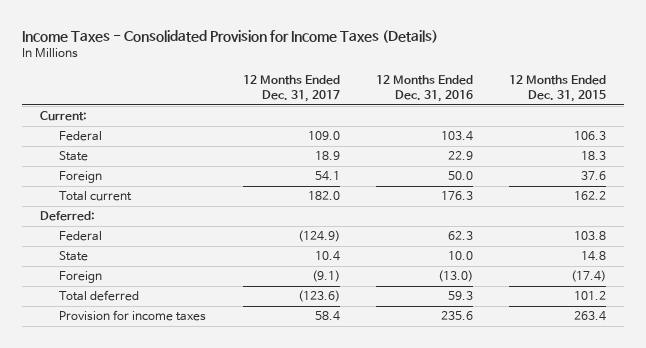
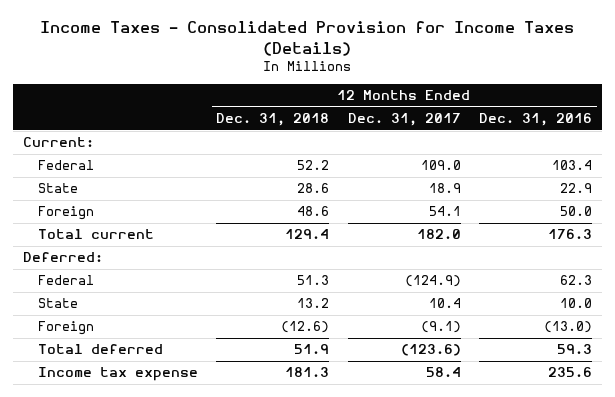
- | 12 Months Ended Dec. 31, 2017 | 12 Months Ended Dec. 31, 2016 | 12 Months Ended Dec. 31, 2015
+ | 12 Months Ended Dec. 31, 2018 | 12 Months Ended Dec. 31, 2017 | 12 Months Ended Dec. 31, 2016
- Provision for income taxes | 58.4 | 235.6 | 263.4
+ Income tax expense | 181.3 | 58.4 | 235.6

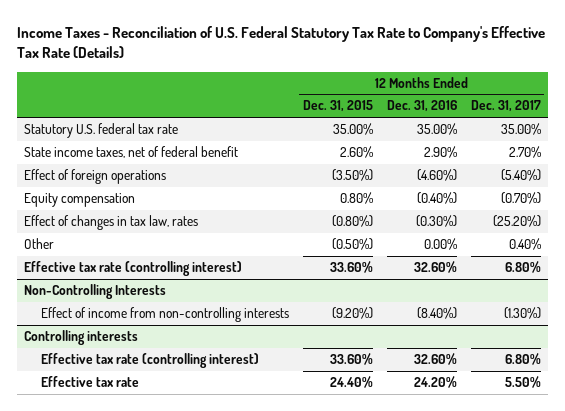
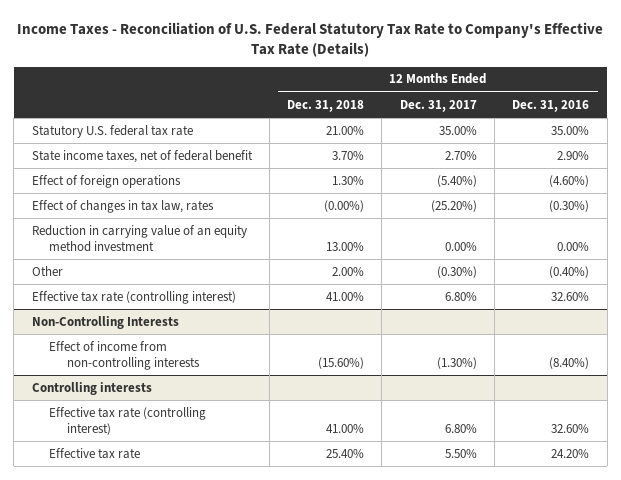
- | 12 Months Ended Dec. 31, 2015 | 12 Months Ended Dec. 31, 2016 | 12 Months Ended Dec. 31, 2017
+ | 12 Months Ended Dec. 31, 2018 | 12 Months Ended Dec. 31, 2017 | 12 Months Ended Dec. 31, 2016
- Equity compensation | 0.80% | (0.40%) | (0.70%)
- Other | (0.50%) | 0.00% | 0.40%
+ Reduction in carrying value of an equity method investment | 13.00% | 0.00% | 0.00%
+ Other | 2.00% | (0.30%) | (0.40%)

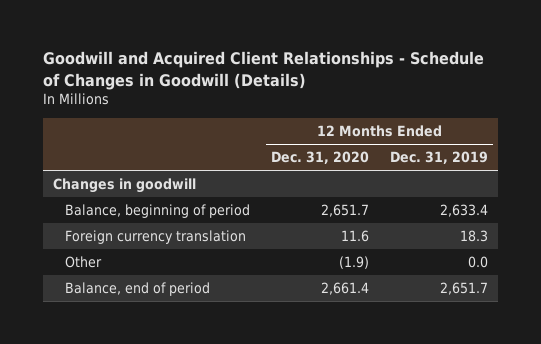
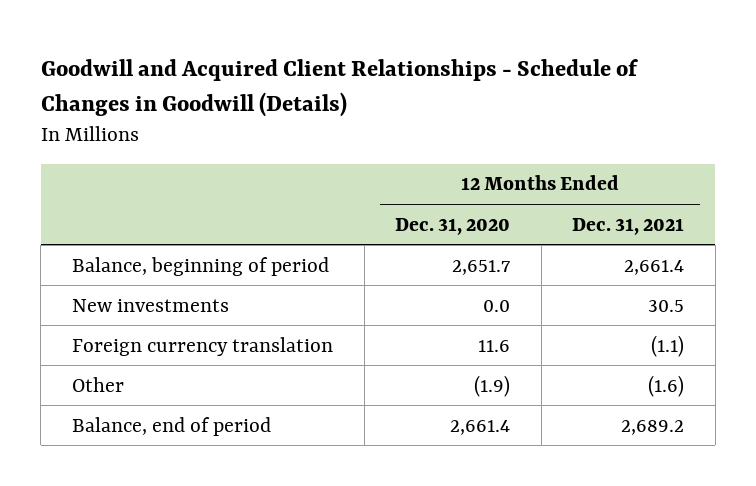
- | 12 Months Ended Dec. 31, 2020 | 12 Months Ended Dec. 31, 2019
+ | 12 Months Ended Dec. 31, 2020 | 12 Months Ended Dec. 31, 2021
- Changes in goodwill
+ New investments | 0.0 | 30.5

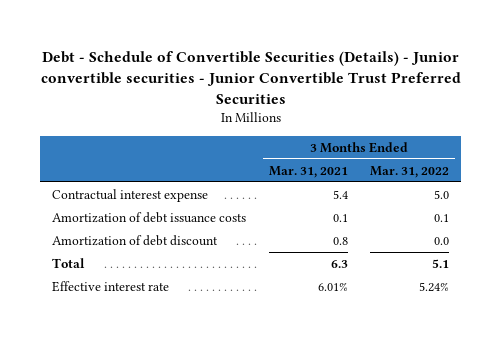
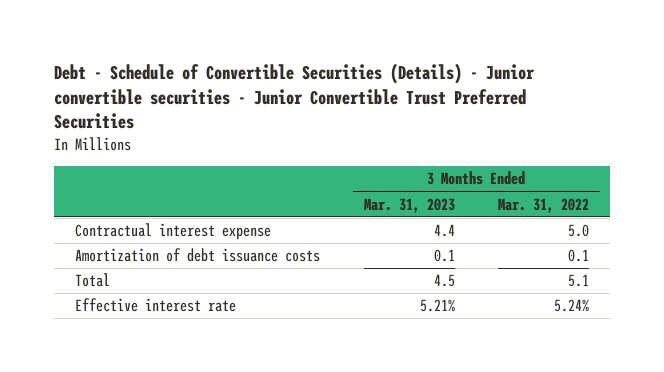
- | 3 Months Ended Mar. 31, 2021 | 3 Months Ended Mar. 31, 2022
+ | 3 Months Ended Mar. 31, 2023 | 3 Months Ended Mar. 31, 2022
- Amortization of debt discount | 0.8 | 0.0

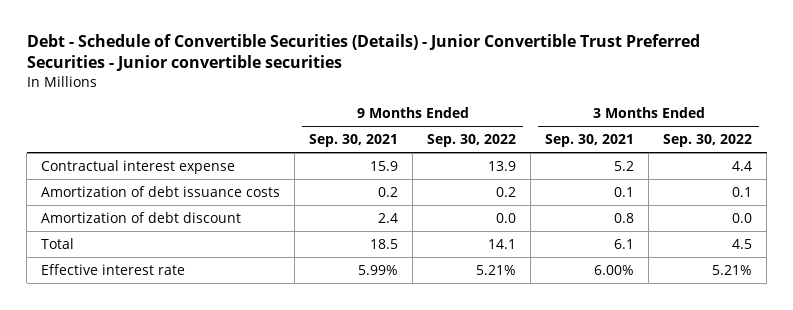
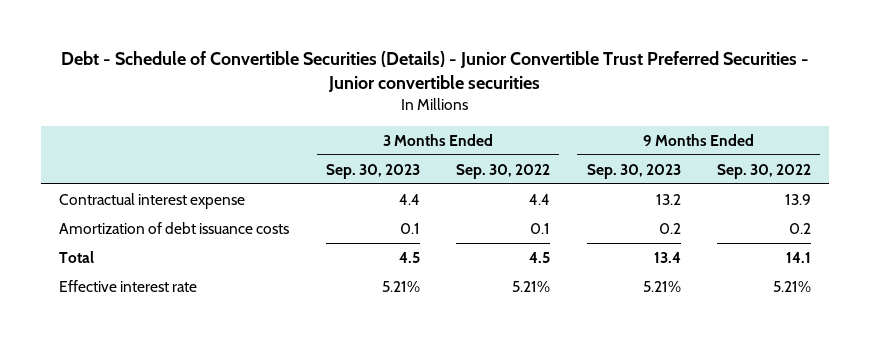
- | 9 Months Ended Sep. 30, 2021 | 9 Months Ended Sep. 30, 2022 | 3 Months Ended Sep. 30, 2021 | 3 Months Ended Sep. 30, 2022
+ | 3 Months Ended Sep. 30, 2023 | 3 Months Ended Sep. 30, 2022 | 9 Months Ended Sep. 30, 2023 | 9 Months Ended Sep. 30, 2022
- Amortization of debt discount | 2.4 | 0.0 | 0.8 | 0.0

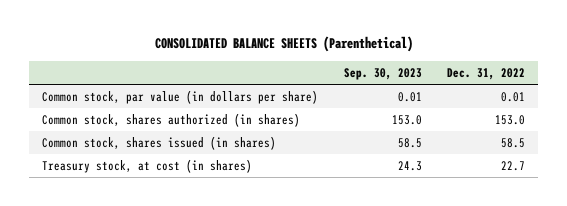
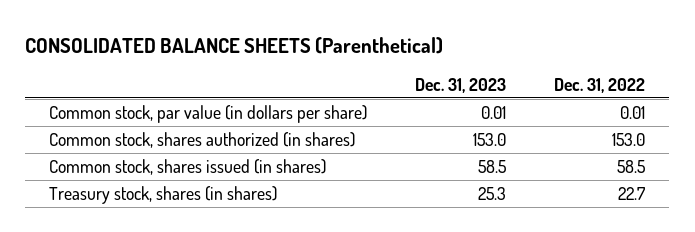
- | Sep. 30, 2023 | Dec. 31, 2022
+ | Dec. 31, 2023 | Dec. 31, 2022
- Treasury stock, at cost (in shares) | 24.3 | 22.7
+ Treasury stock, shares (in shares) | 25.3 | 22.7

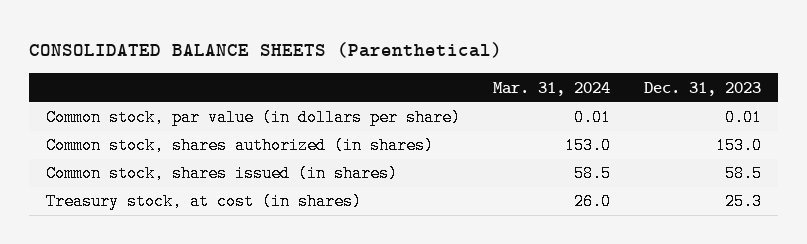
- | Dec. 31, 2023 | Dec. 31, 2022
+ | Mar. 31, 2024 | Dec. 31, 2023
- Treasury stock, shares (in shares) | 25.3 | 22.7
+ Treasury stock, at cost (in shares) | 26.0 | 25.3

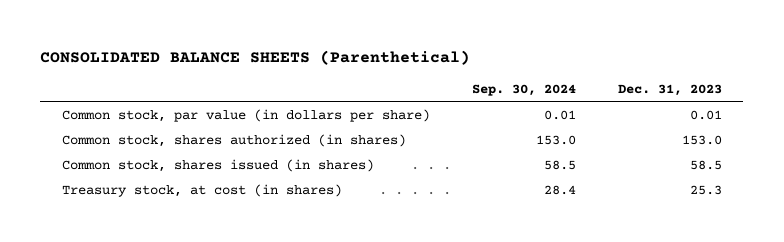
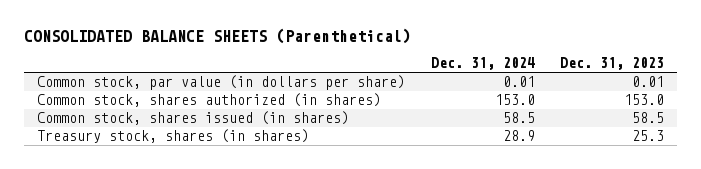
- | Sep. 30, 2024 | Dec. 31, 2023
+ | Dec. 31, 2024 | Dec. 31, 2023
- Treasury stock, at cost (in shares) | 28.4 | 25.3
+ Treasury stock, shares (in shares) | 28.9 | 25.3

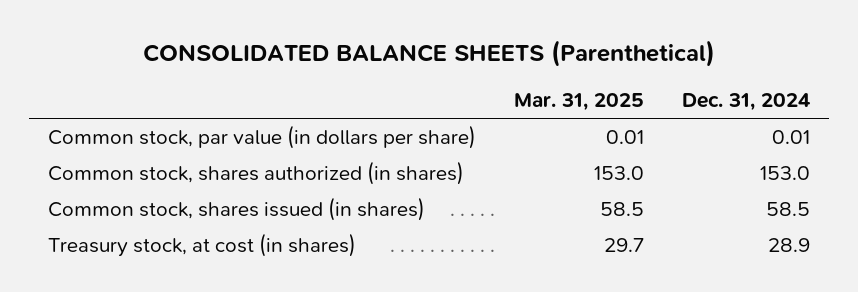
- | Dec. 31, 2024 | Dec. 31, 2023
+ | Mar. 31, 2025 | Dec. 31, 2024
- Treasury stock, shares (in shares) | 28.9 | 25.3
+ Treasury stock, at cost (in shares) | 29.7 | 28.9

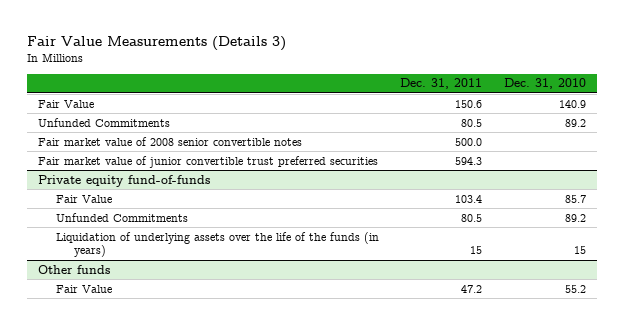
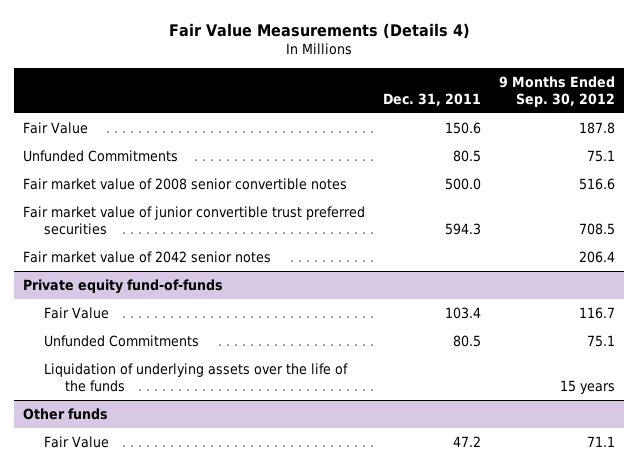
- Fair Value Measurements (Details 3)
+ Fair Value Measurements (Details 4)
- | Dec. 31, 2011 | Dec. 31, 2010
+ | Dec. 31, 2011 | 9 Months Ended Sep. 30, 2012
+ Fair market value of 2042 senior notes | | 206.4
@ Private equity fund-of-funds
- Liquidation of underlying assets over the life of the funds (in years) | 15 | 15
+ Liquidation of underlying assets over the life of the funds | | 15 years

